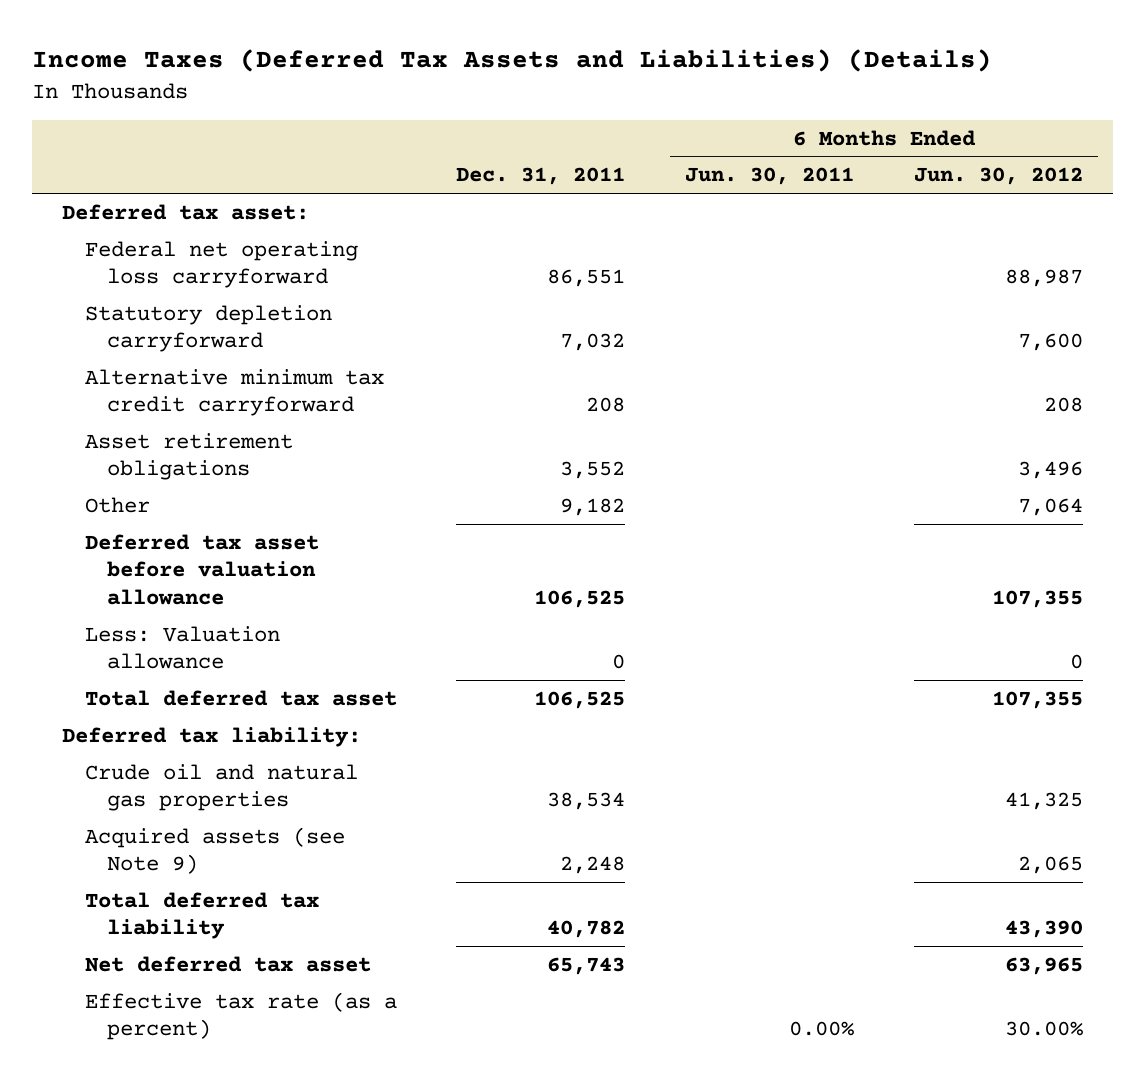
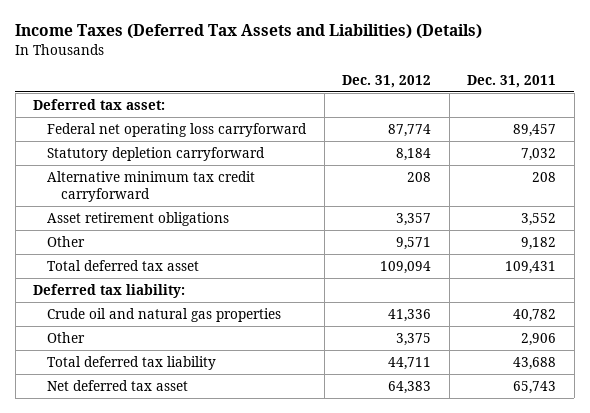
- | Dec. 31, 2011 | 6 Months Ended Jun. 30, 2011 | 6 Months Ended Jun. 30, 2012
+ | Dec. 31, 2012 | Dec. 31, 2011
- Federal net operating loss carryforward | 86,551 | | 88,987
+ Federal net operating loss carryforward | 87,774 | 89,457
- Deferred tax asset before valuation allowance | 106,525 | | 107,355
- Less: Valuation allowance | 0 | | 0
- Total deferred tax asset | 106,525 | | 107,355
+ Total deferred tax asset | 109,094 | 109,431
- Crude oil and natural gas properties | 38,534 | | 41,325
- Acquired assets (see Note 9) | 2,248 | | 2,065
- Total deferred tax liability | 40,782 | | 43,390
+ Crude oil and natural gas properties | 41,336 | 40,782
+ Other | 3,375 | 2,906
+ Total deferred tax liability | 44,711 | 43,688
- Effective tax rate (as a percent) | | 0.00% | 30.00%

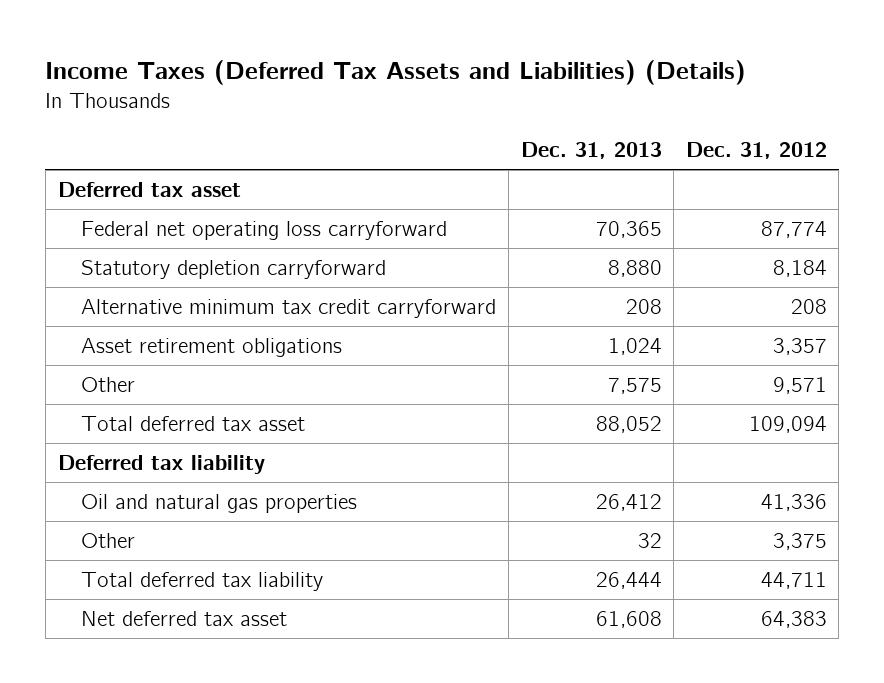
- | Dec. 31, 2012 | Dec. 31, 2011
+ | Dec. 31, 2013 | Dec. 31, 2012
- Deferred tax asset:
+ Deferred tax asset
- Deferred tax liability:
- Crude oil and natural gas properties | 41,336 | 40,782
+ Deferred tax liability
+ Oil and natural gas properties | 26,412 | 41,336

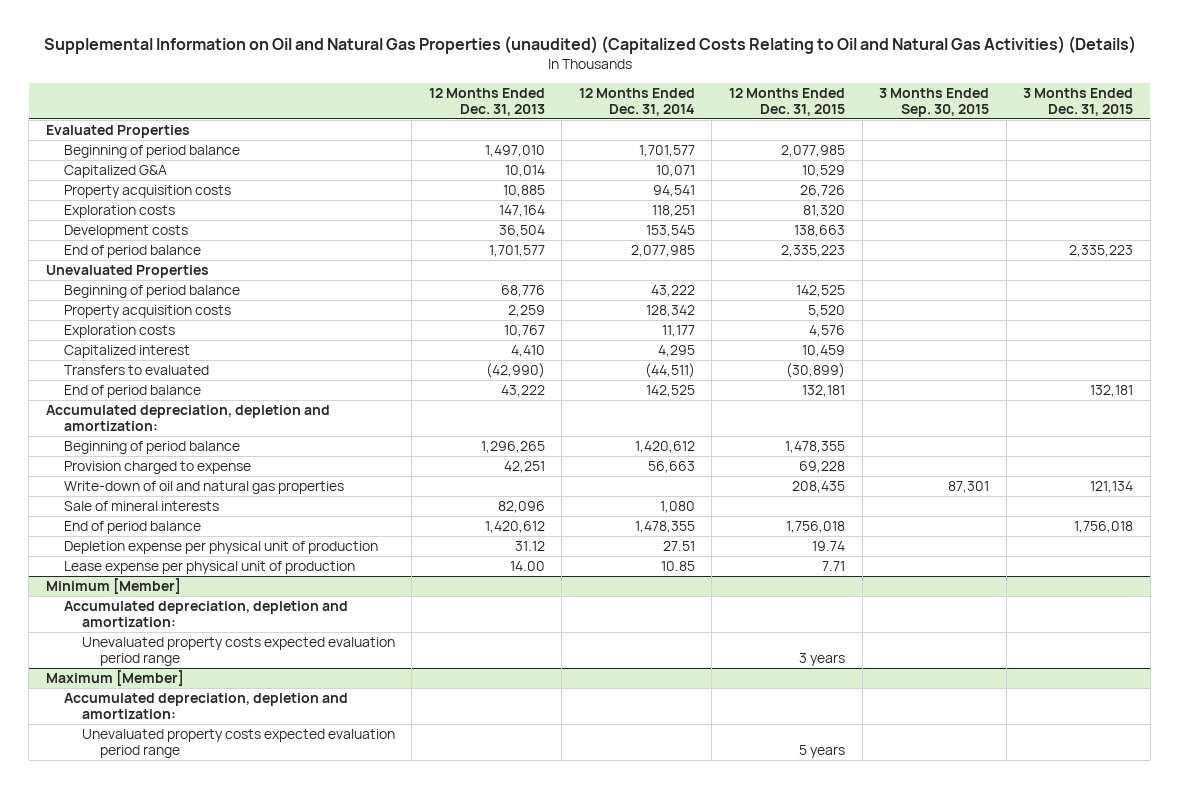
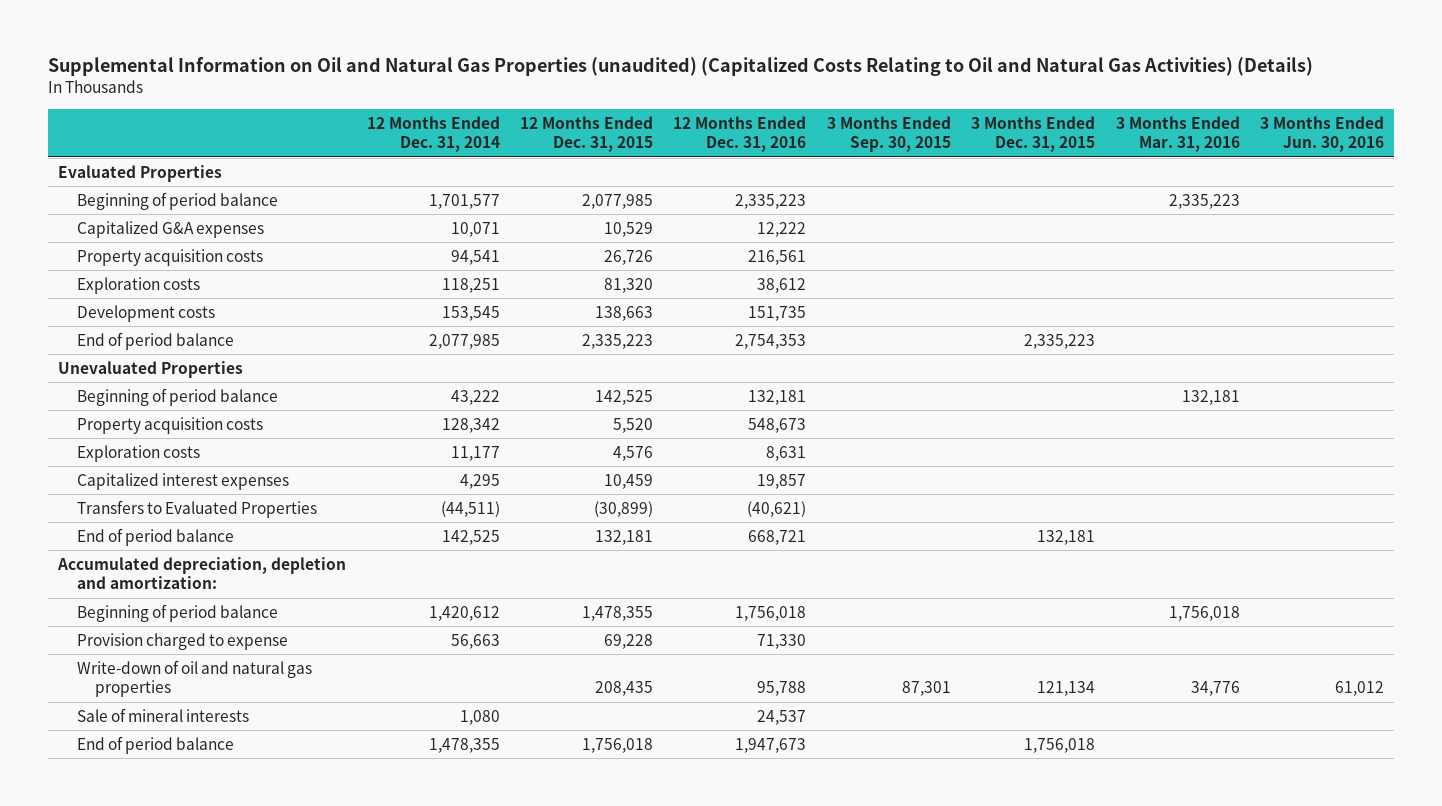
- | 12 Months Ended Dec. 31, 2013 | 12 Months Ended Dec. 31, 2014 | 12 Months Ended Dec. 31, 2015 | 3 Months Ended Sep. 30, 2015 | 3 Months Ended Dec. 31, 2015
+ | 12 Months Ended Dec. 31, 2014 | 12 Months Ended Dec. 31, 2015 | 12 Months Ended Dec. 31, 2016 | 3 Months Ended Sep. 30, 2015 | 3 Months Ended Dec. 31, 2015 | 3 Months Ended Mar. 31, 2016 | 3 Months Ended Jun. 30, 2016
- Capitalized G&A | 10,014 | 10,071 | 10,529 | |
+ Capitalized G&A expenses | 10,071 | 10,529 | 12,222 | | | |
- Capitalized interest | 4,410 | 4,295 | 10,459 | |
- Transfers to evaluated | (42,990) | (44,511) | (30,899) | |
+ Capitalized interest expenses | 4,295 | 10,459 | 19,857 | | | |
+ Transfers to Evaluated Properties | (44,511) | (30,899) | (40,621) | | | |
- Depletion expense per physical unit of production | 31.12 | 27.51 | 19.74 | |
- Lease expense per physical unit of production | 14.00 | 10.85 | 7.71 | |
- Minimum [Member]
- Accumulated depreciation, depletion and amortization:
- Unevaluated property costs expected evaluation period range | | | 3 years | |
- Maximum [Member]
- Accumulated depreciation, depletion and amortization:
- Unevaluated property costs expected evaluation period range | | | 5 years | |

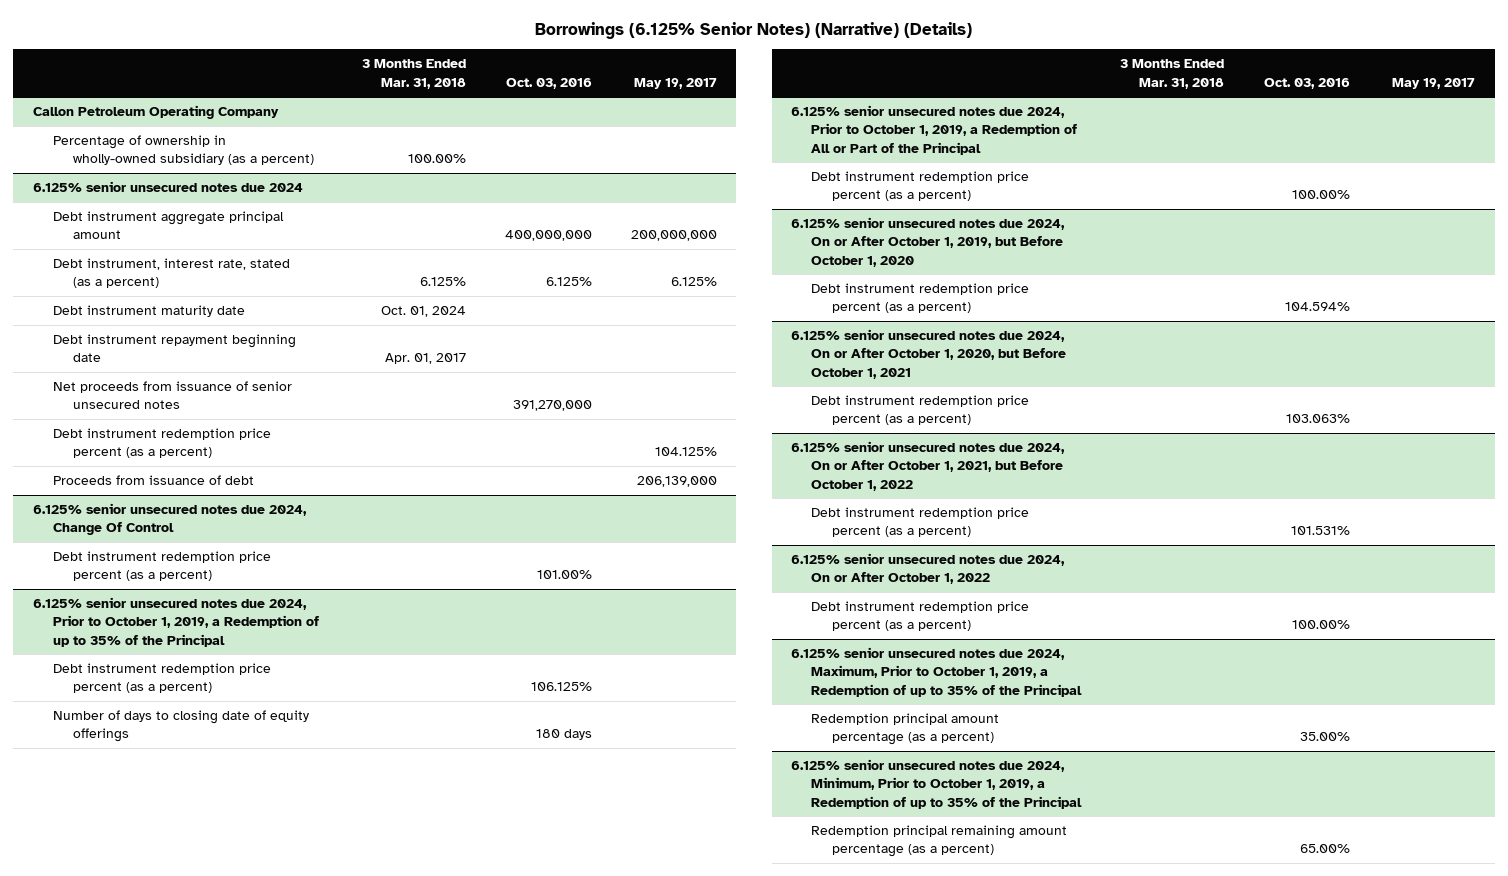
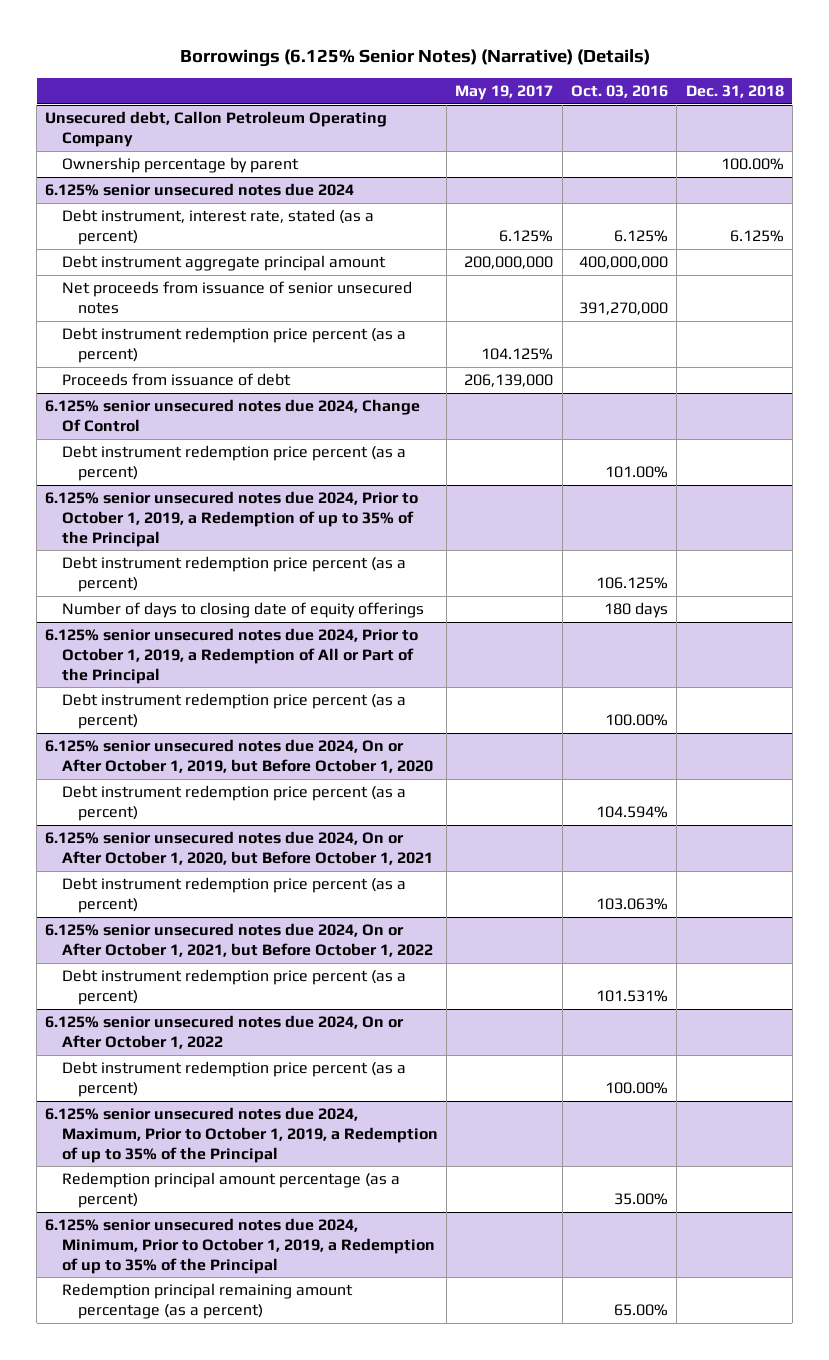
- | 3 Months Ended Mar. 31, 2018 | Oct. 03, 2016 | May 19, 2017
+ | May 19, 2017 | Oct. 03, 2016 | Dec. 31, 2018
- Callon Petroleum Operating Company
- Percentage of ownership in wholly-owned subsidiary (as a percent) | 100.00% | |
+ Unsecured debt, Callon Petroleum Operating Company
+ Ownership percentage by parent | | | 100.00%
@ 6.125% senior unsecured notes due 2024
- Debt instrument maturity date | Oct. 01, 2024 | |
- Debt instrument repayment beginning date | Apr. 01, 2017 | |
moved down: Debt instrument aggregate principal amount | 200,000,000 | 400,000,000 |

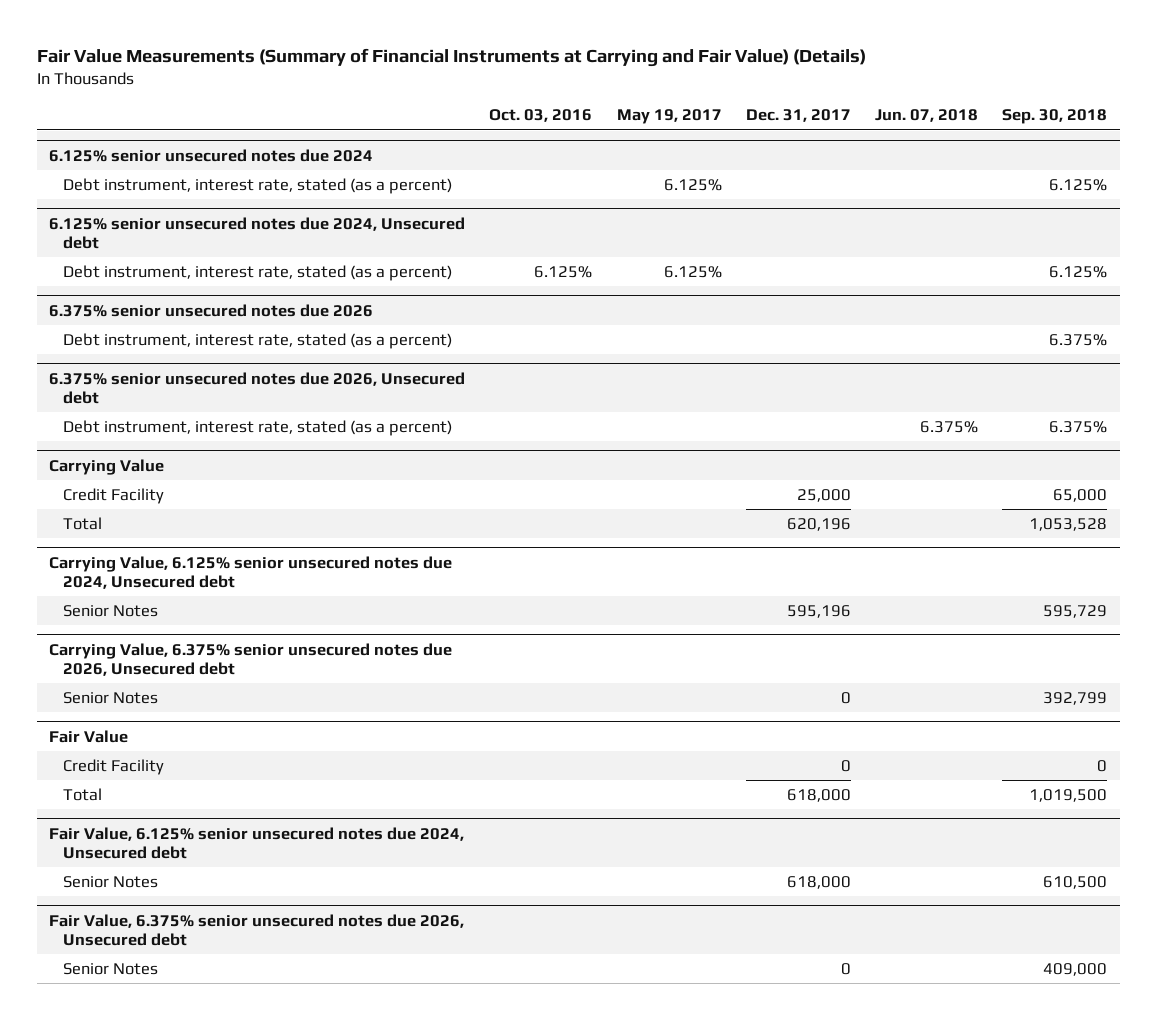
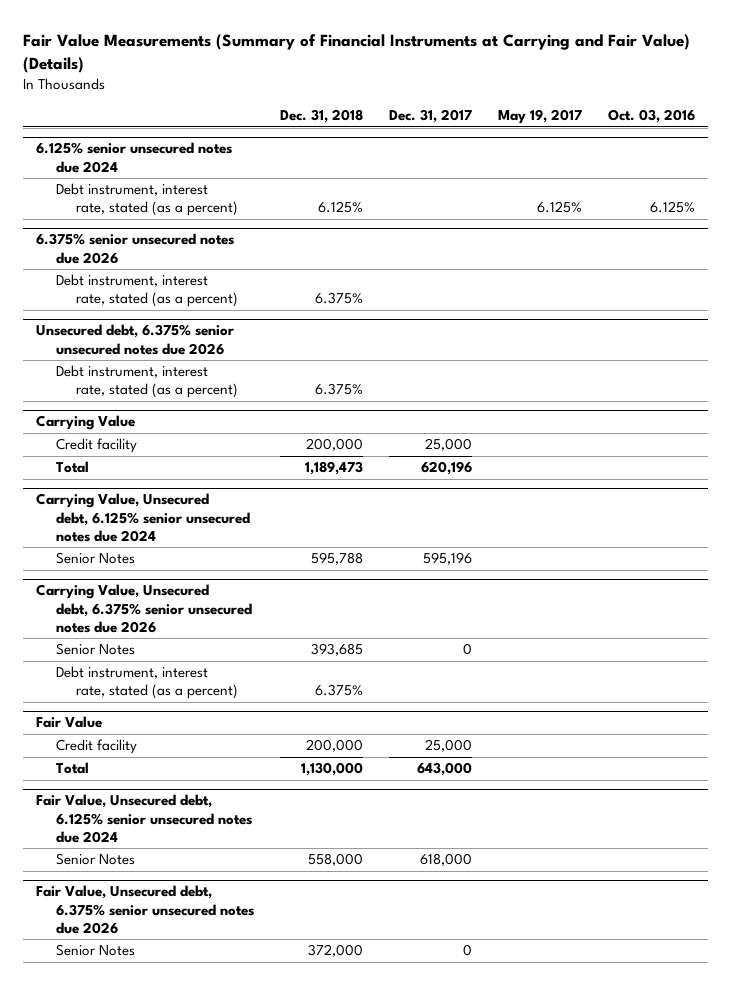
- | Oct. 03, 2016 | May 19, 2017 | Dec. 31, 2017 | Jun. 07, 2018 | Sep. 30, 2018
+ | Dec. 31, 2018 | Dec. 31, 2017 | May 19, 2017 | Oct. 03, 2016
@ 6.125% senior unsecured notes due 2024
- Debt instrument, interest rate, stated (as a percent) | | 6.125% | | | 6.125%
- 6.125% senior unsecured notes due 2024, Unsecured debt
- 6.375% senior unsecured notes due 2026, Unsecured debt
+ Unsecured debt, 6.375% senior unsecured notes due 2026
@ Carrying Value
- Credit Facility | | | 25,000 | | 65,000
+ Credit facility | 200,000 | 25,000 | |
- Carrying Value, 6.125% senior unsecured notes due 2024, Unsecured debt
+ Carrying Value, Unsecured debt, 6.125% senior unsecured notes due 2024
- Carrying Value, 6.375% senior unsecured notes due 2026, Unsecured debt
+ Carrying Value, Unsecured debt, 6.375% senior unsecured notes due 2026
+ Debt instrument, interest rate, stated (as a percent) | 6.375% | | |
@ Fair Value
- Credit Facility | | | 0 | | 0
- Total | | | 618,000 | | 1,019,500
- Fair Value, 6.125% senior unsecured notes due 2024, Unsecured debt
@ Fair Value
+ Credit facility | 200,000 | 25,000 | |
+ Total | 1,130,000 | 643,000 | |
+ Fair Value, Unsecured debt, 6.125% senior unsecured notes due 2024
- Fair Value, 6.375% senior unsecured notes due 2026, Unsecured debt
+ Fair Value, Unsecured debt, 6.375% senior unsecured notes due 2026

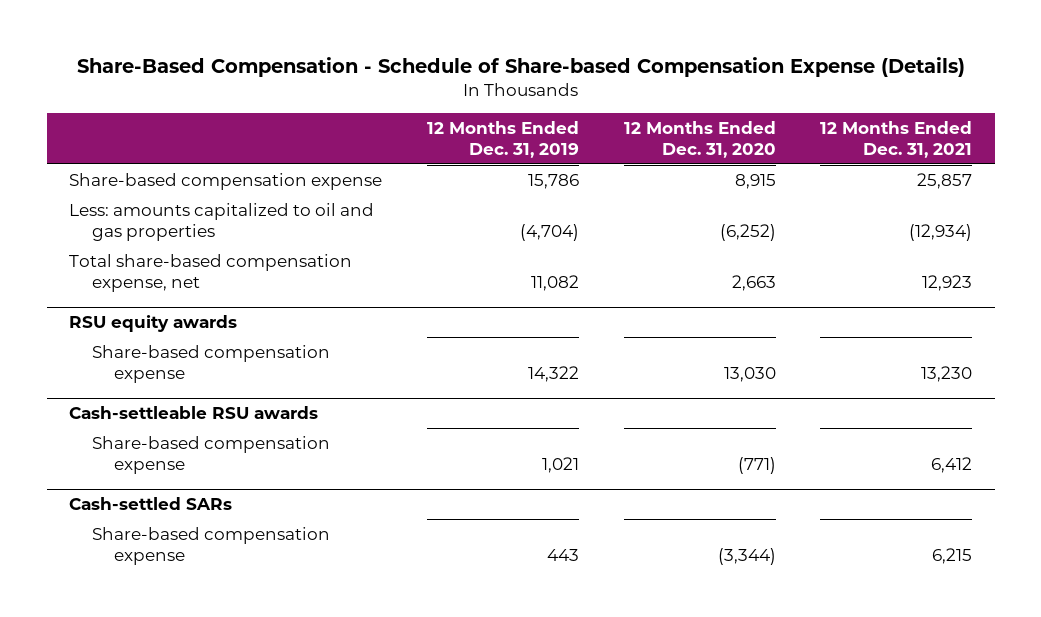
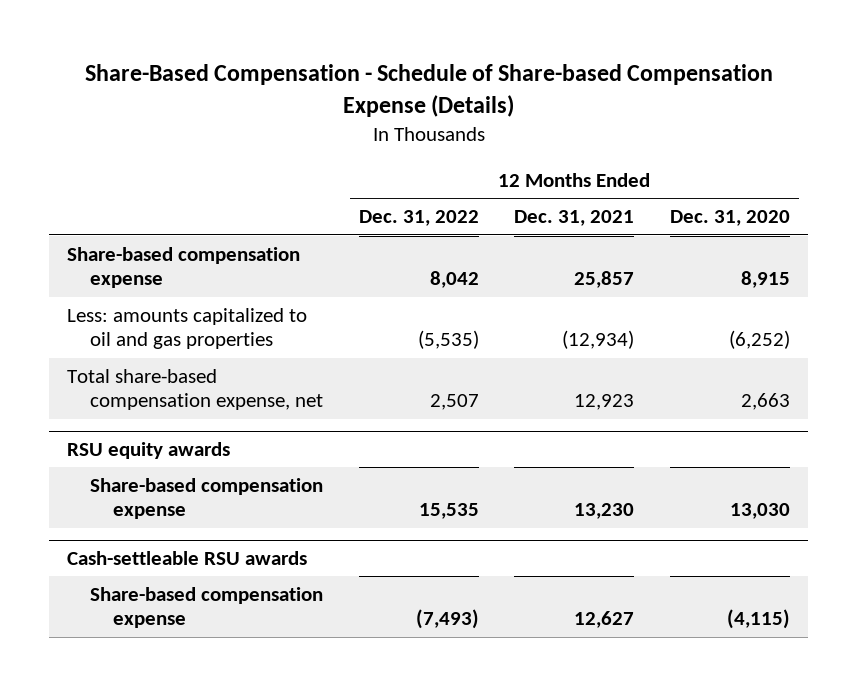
- | 12 Months Ended Dec. 31, 2019 | 12 Months Ended Dec. 31, 2020 | 12 Months Ended Dec. 31, 2021
+ | 12 Months Ended Dec. 31, 2022 | 12 Months Ended Dec. 31, 2021 | 12 Months Ended Dec. 31, 2020
@ Cash-settleable RSU awards
- Share-based compensation expense | 1,021 | (771) | 6,412
- Cash-settled SARs
- Share-based compensation expense | 443 | (3,344) | 6,215
@ Cash-settleable RSU awards
+ Share-based compensation expense | (7,493) | 12,627 | (4,115)

